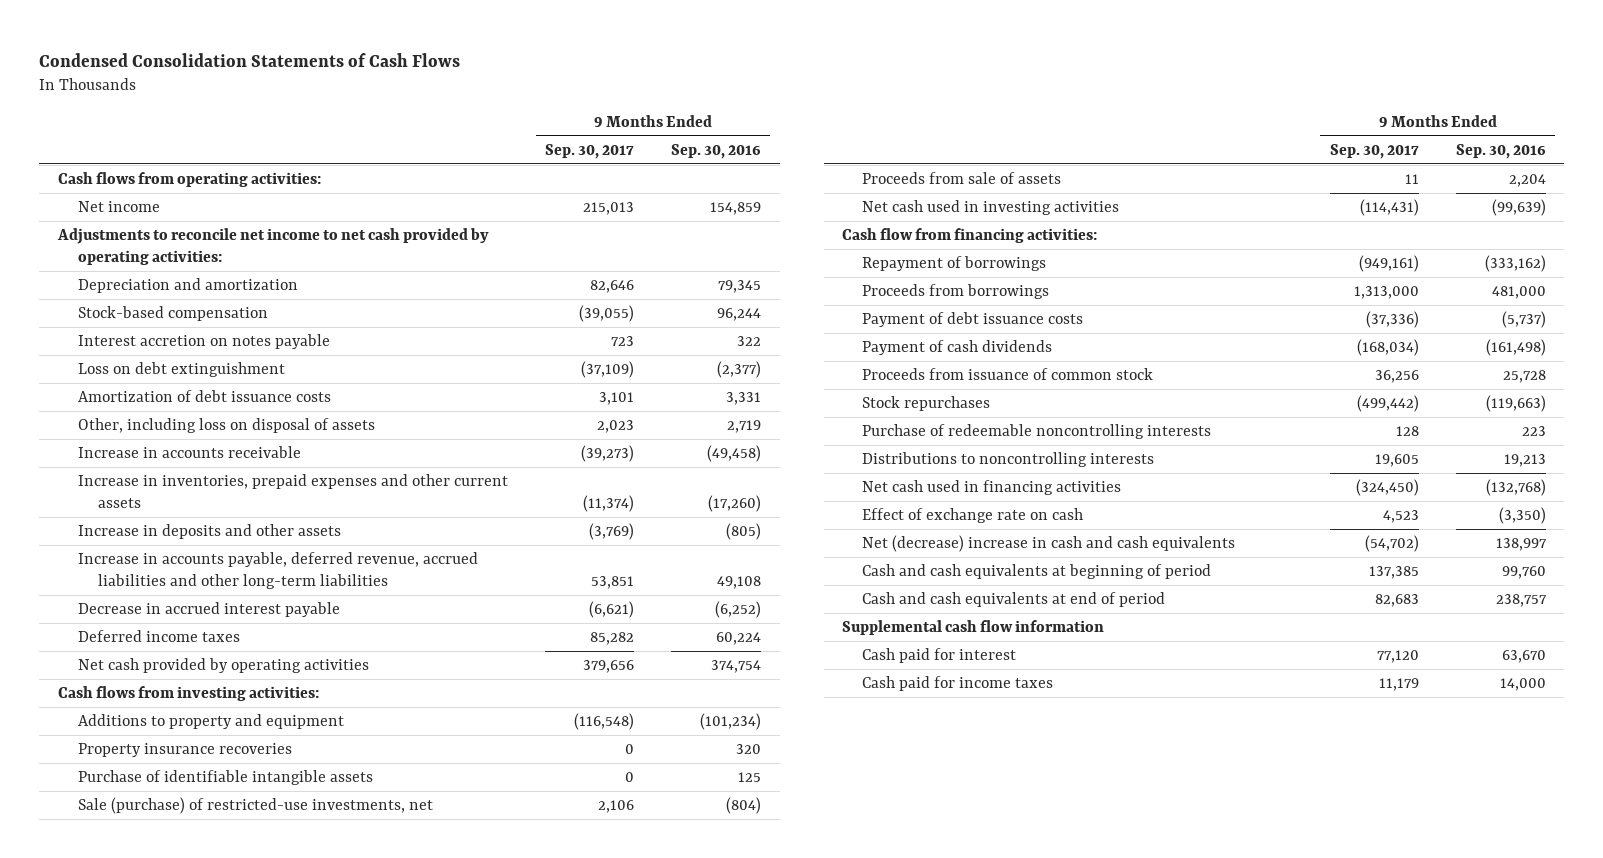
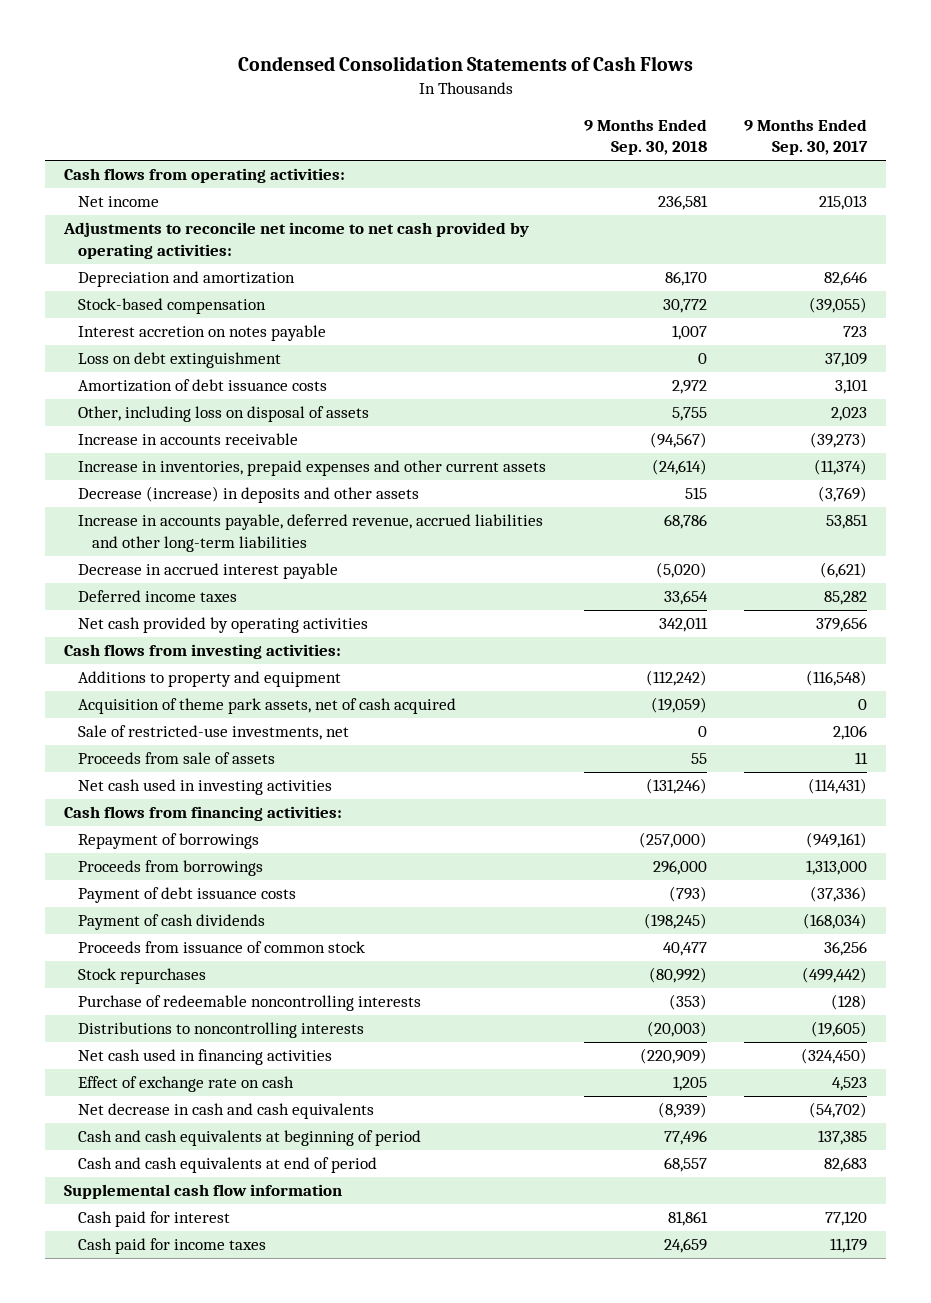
- | 9 Months Ended Sep. 30, 2017 | 9 Months Ended Sep. 30, 2016
+ | 9 Months Ended Sep. 30, 2018 | 9 Months Ended Sep. 30, 2017
- Loss on debt extinguishment | (37,109) | (2,377)
+ Loss on debt extinguishment | 0 | 37,109
- Increase in deposits and other assets | (3,769) | (805)
+ Decrease (increase) in deposits and other assets | 515 | (3,769)
- Property insurance recoveries | 0 | 320
- Purchase of identifiable intangible assets | 0 | 125
- Sale (purchase) of restricted-use investments, net | 2,106 | (804)
+ Acquisition of theme park assets, net of cash acquired | (19,059) | 0
+ Sale of restricted-use investments, net | 0 | 2,106
- Cash flow from financing activities:
+ Cash flows from financing activities:
- Purchase of redeemable noncontrolling interests | 128 | 223
- Distributions to noncontrolling interests | 19,605 | 19,213
+ Purchase of redeemable noncontrolling interests | (353) | (128)
+ Distributions to noncontrolling interests | (20,003) | (19,605)
- Net (decrease) increase in cash and cash equivalents | (54,702) | 138,997
+ Net decrease in cash and cash equivalents | (8,939) | (54,702)

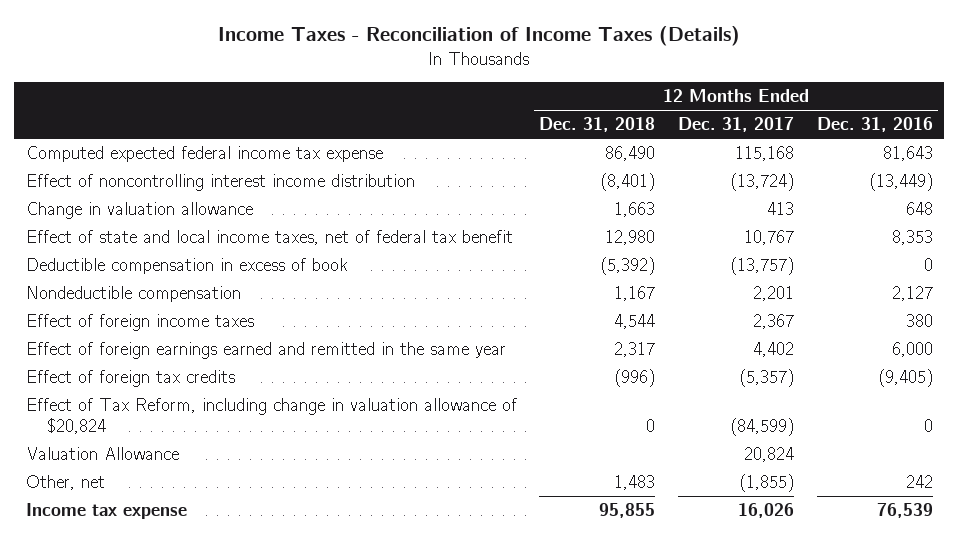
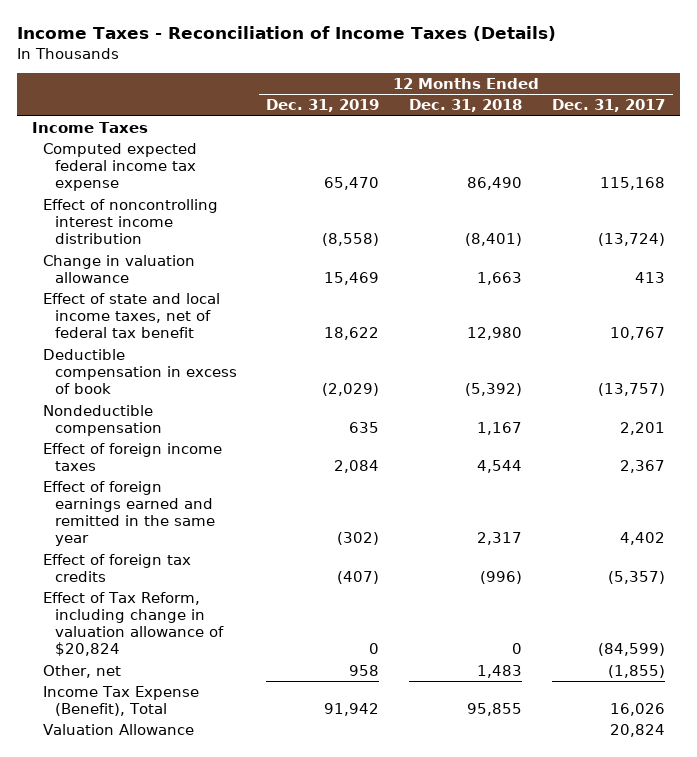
- | 12 Months Ended Dec. 31, 2018 | 12 Months Ended Dec. 31, 2017 | 12 Months Ended Dec. 31, 2016
+ | 12 Months Ended Dec. 31, 2019 | 12 Months Ended Dec. 31, 2018 | 12 Months Ended Dec. 31, 2017
+ Income Taxes
- Income tax expense | 95,855 | 16,026 | 76,539
+ Income Tax Expense (Benefit), Total | 91,942 | 95,855 | 16,026
moved down: Valuation Allowance | | | 20,824

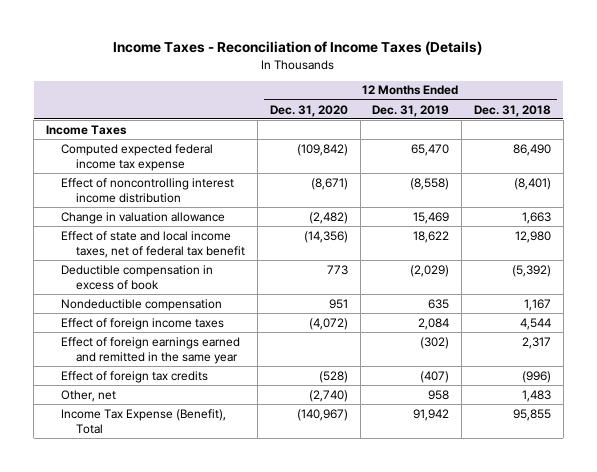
- | 12 Months Ended Dec. 31, 2019 | 12 Months Ended Dec. 31, 2018 | 12 Months Ended Dec. 31, 2017
+ | 12 Months Ended Dec. 31, 2020 | 12 Months Ended Dec. 31, 2019 | 12 Months Ended Dec. 31, 2018
- Effect of Tax Reform, including change in valuation allowance of $20,824 | 0 | 0 | (84,599)
- Valuation Allowance | | | 20,824

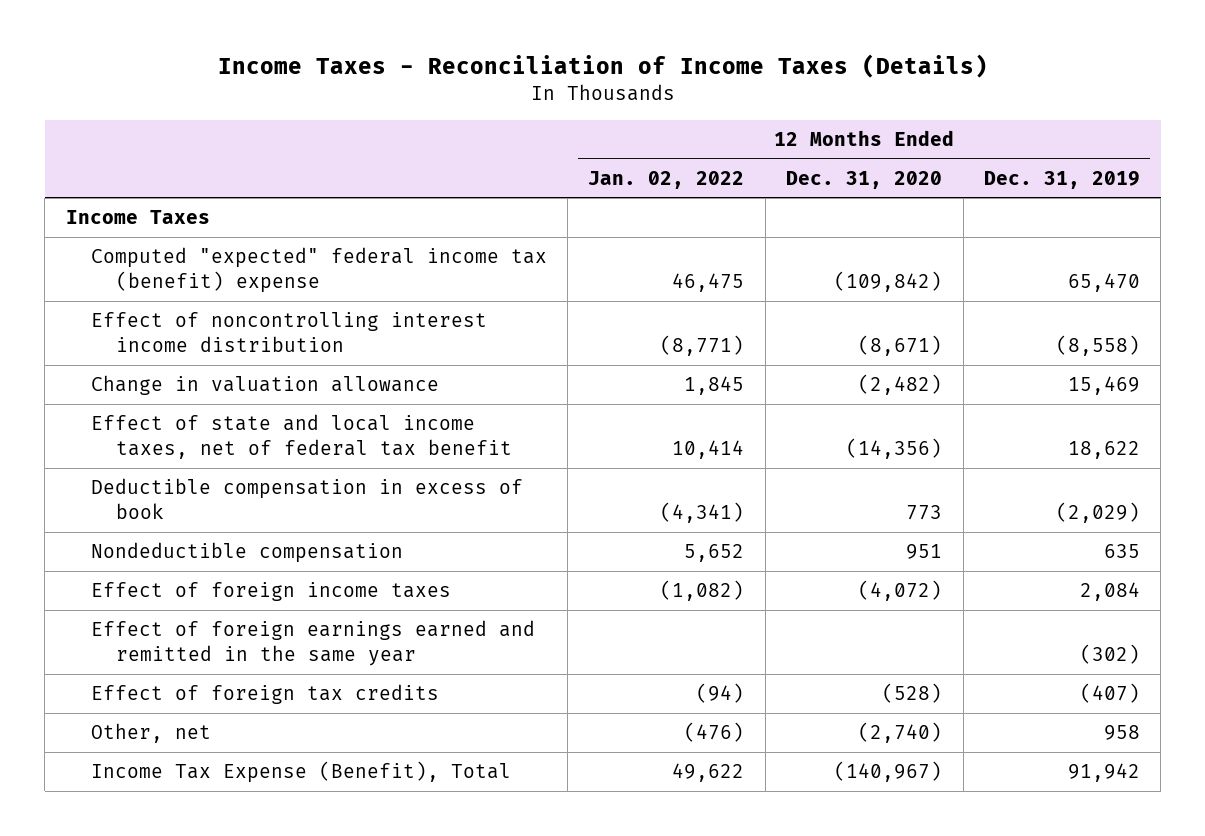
- | 12 Months Ended Dec. 31, 2020 | 12 Months Ended Dec. 31, 2019 | 12 Months Ended Dec. 31, 2018
+ | 12 Months Ended Jan. 02, 2022 | 12 Months Ended Dec. 31, 2020 | 12 Months Ended Dec. 31, 2019
- Computed expected federal income tax expense | (109,842) | 65,470 | 86,490
+ Computed "expected" federal income tax (benefit) expense | 46,475 | (109,842) | 65,470

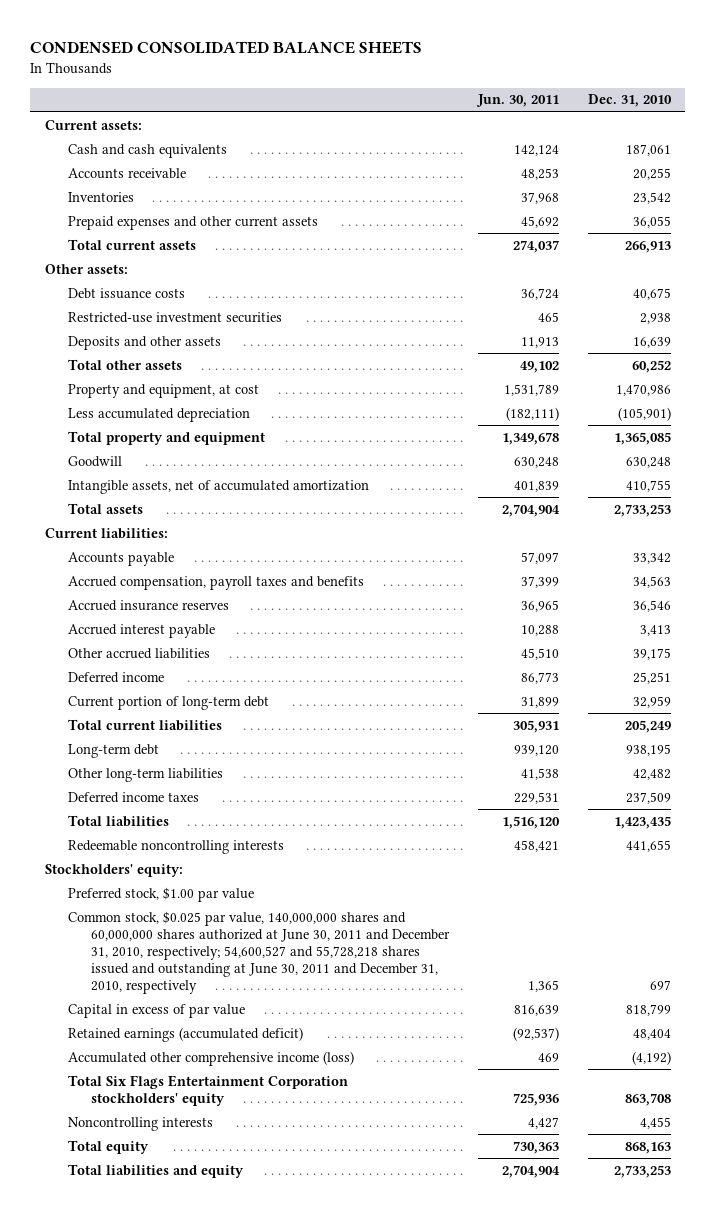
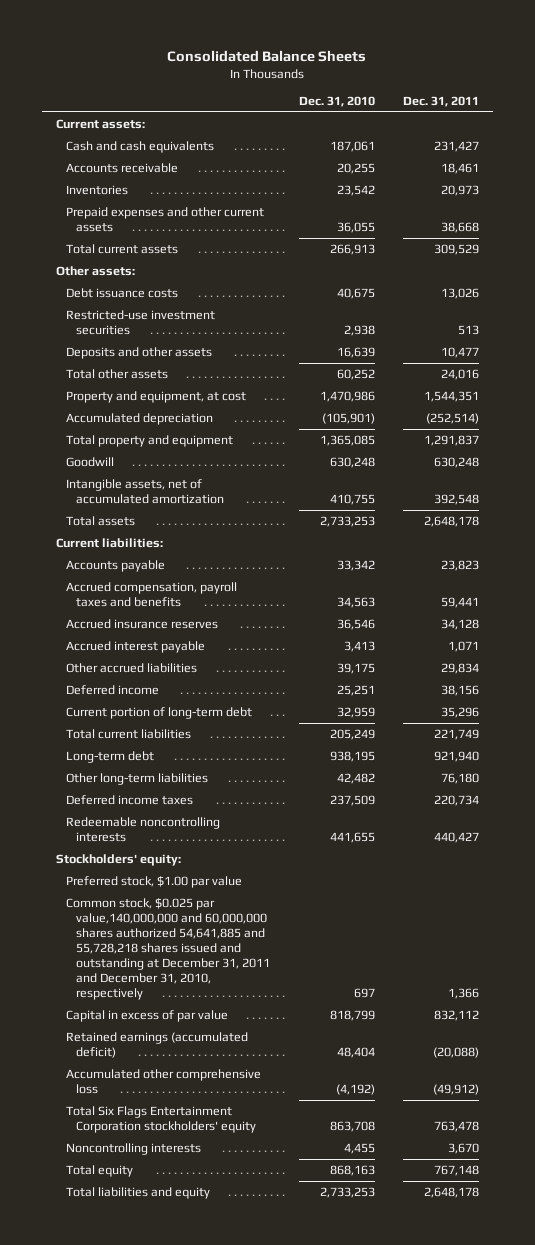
- CONDENSED CONSOLIDATED BALANCE SHEETS
+ Consolidated Balance Sheets
- | Jun. 30, 2011 | Dec. 31, 2010
+ | Dec. 31, 2010 | Dec. 31, 2011
- Less accumulated depreciation | (182,111) | (105,901)
+ Accumulated depreciation | (105,901) | (252,514)
- Total liabilities | 1,516,120 | 1,423,435
- Common stock, $0.025 par value, 140,000,000 shares and 60,000,000 shares authorized at June 30, 2011 and December 31, 2010, respectively; 54,600,527 and 55,728,218 shares issued and outstanding at June 30, 2011 and December 31, 2010, respectively | 1,365 | 697
+ Common stock, $0.025 par value,140,000,000 and 60,000,000 shares authorized 54,641,885 and 55,728,218 shares issued and outstanding at December 31, 2011 and December 31, 2010, respectively | 697 | 1,366
- Accumulated other comprehensive income (loss) | 469 | (4,192)
+ Accumulated other comprehensive loss | (4,192) | (49,912)

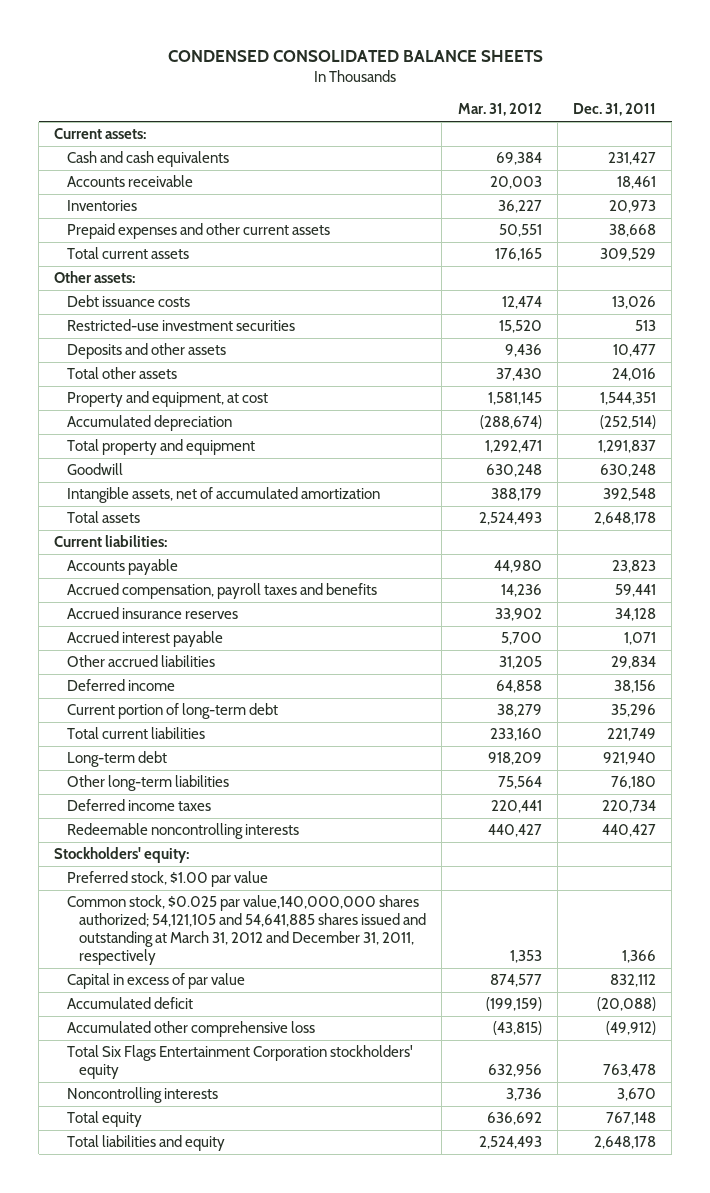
- Consolidated Balance Sheets
+ CONDENSED CONSOLIDATED BALANCE SHEETS
- | Dec. 31, 2010 | Dec. 31, 2011
+ | Mar. 31, 2012 | Dec. 31, 2011
- Common stock, $0.025 par value,140,000,000 and 60,000,000 shares authorized 54,641,885 and 55,728,218 shares issued and outstanding at December 31, 2011 and December 31, 2010, respectively | 697 | 1,366
+ Common stock, $0.025 par value,140,000,000 shares authorized; 54,121,105 and 54,641,885 shares issued and outstanding at March 31, 2012 and December 31, 2011, respectively | 1,353 | 1,366
- Retained earnings (accumulated deficit) | 48,404 | (20,088)
+ Accumulated deficit | (199,159) | (20,088)

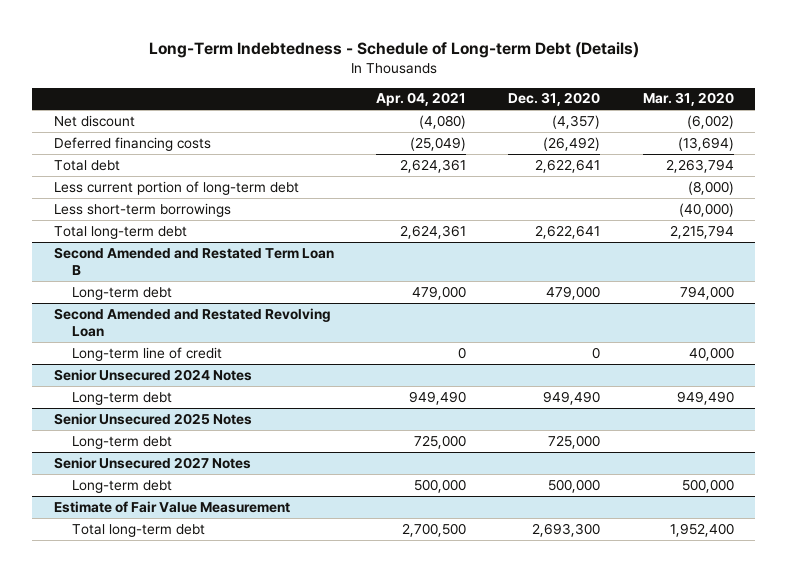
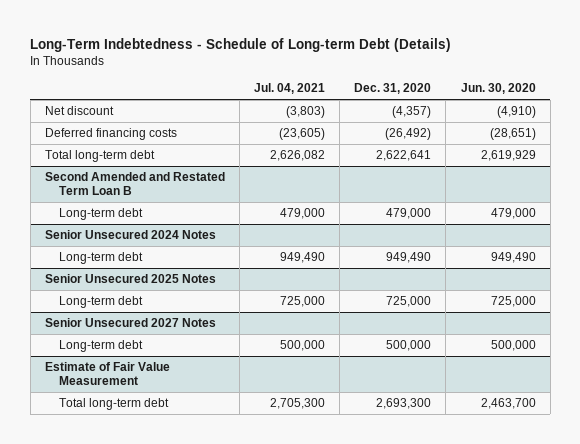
- | Apr. 04, 2021 | Dec. 31, 2020 | Mar. 31, 2020
+ | Jul. 04, 2021 | Dec. 31, 2020 | Jun. 30, 2020
- Total debt | 2,624,361 | 2,622,641 | 2,263,794
- Less current portion of long-term debt | | | (8,000)
- Less short-term borrowings | | | (40,000)
- Second Amended and Restated Revolving Loan
- Long-term line of credit | 0 | 0 | 40,000

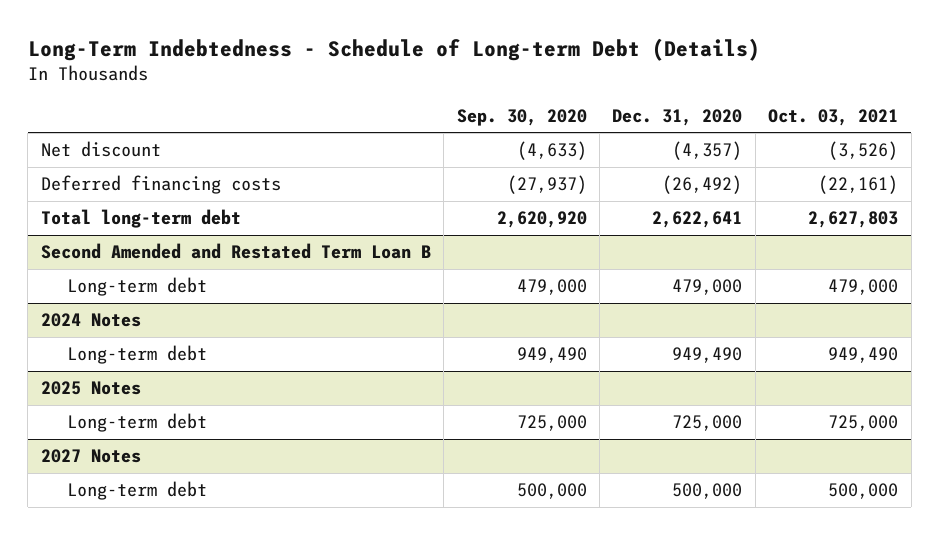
- | Jul. 04, 2021 | Dec. 31, 2020 | Jun. 30, 2020
+ | Sep. 30, 2020 | Dec. 31, 2020 | Oct. 03, 2021
- Senior Unsecured 2024 Notes
+ 2024 Notes
- Senior Unsecured 2025 Notes
+ 2025 Notes
- Senior Unsecured 2027 Notes
+ 2027 Notes
- Estimate of Fair Value Measurement
- Total long-term debt | 2,705,300 | 2,693,300 | 2,463,700

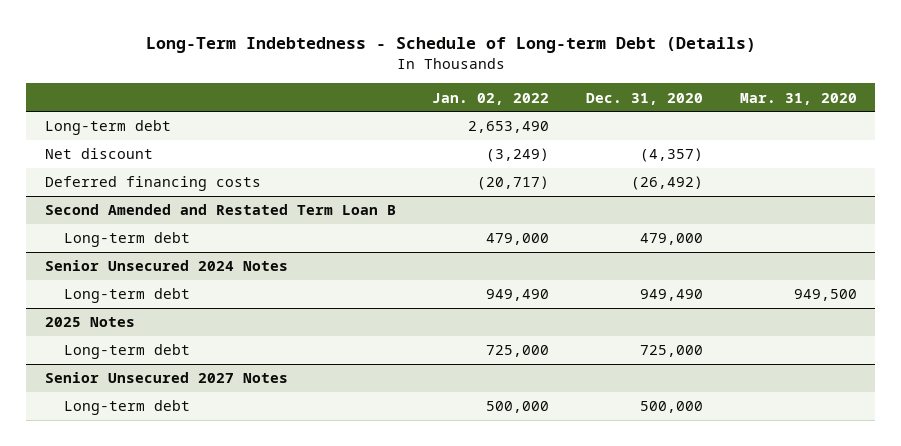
- | Sep. 30, 2020 | Dec. 31, 2020 | Oct. 03, 2021
+ | Jan. 02, 2022 | Dec. 31, 2020 | Mar. 31, 2020
+ Long-term debt | 2,653,490 | |
- Total long-term debt | 2,620,920 | 2,622,641 | 2,627,803
- 2024 Notes
+ Senior Unsecured 2024 Notes
- 2027 Notes
+ Senior Unsecured 2027 Notes

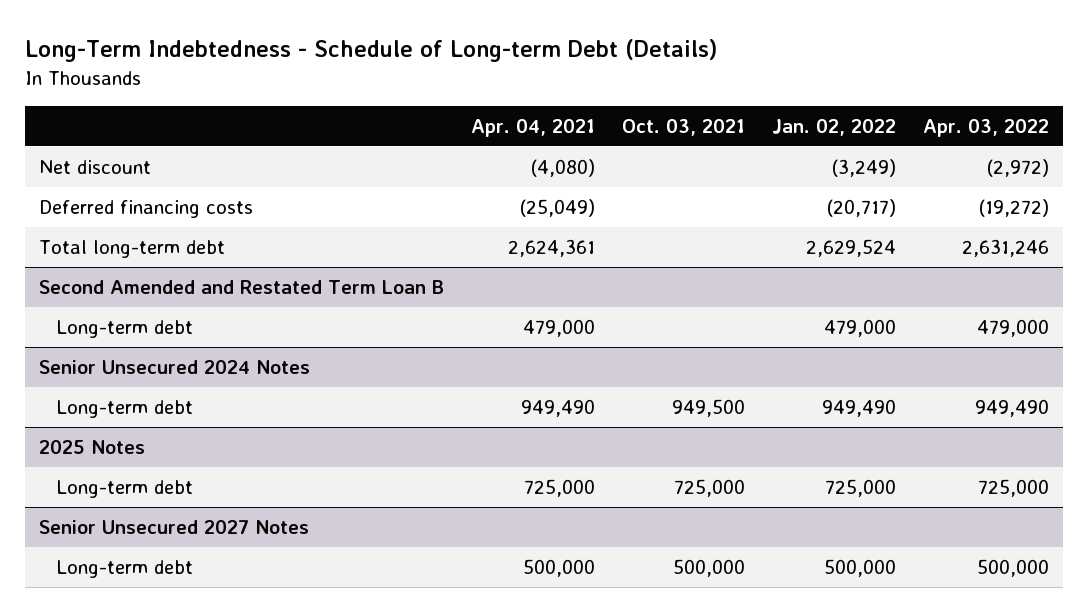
- | Jan. 02, 2022 | Dec. 31, 2020 | Mar. 31, 2020
+ | Apr. 04, 2021 | Oct. 03, 2021 | Jan. 02, 2022 | Apr. 03, 2022
- Long-term debt | 2,653,490 | |
+ Total long-term debt | 2,624,361 | | 2,629,524 | 2,631,246

